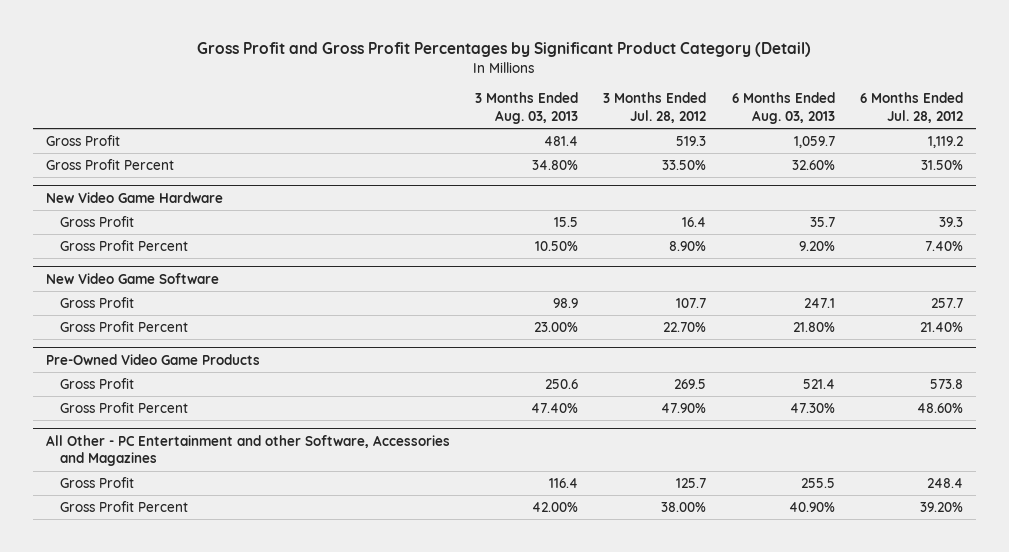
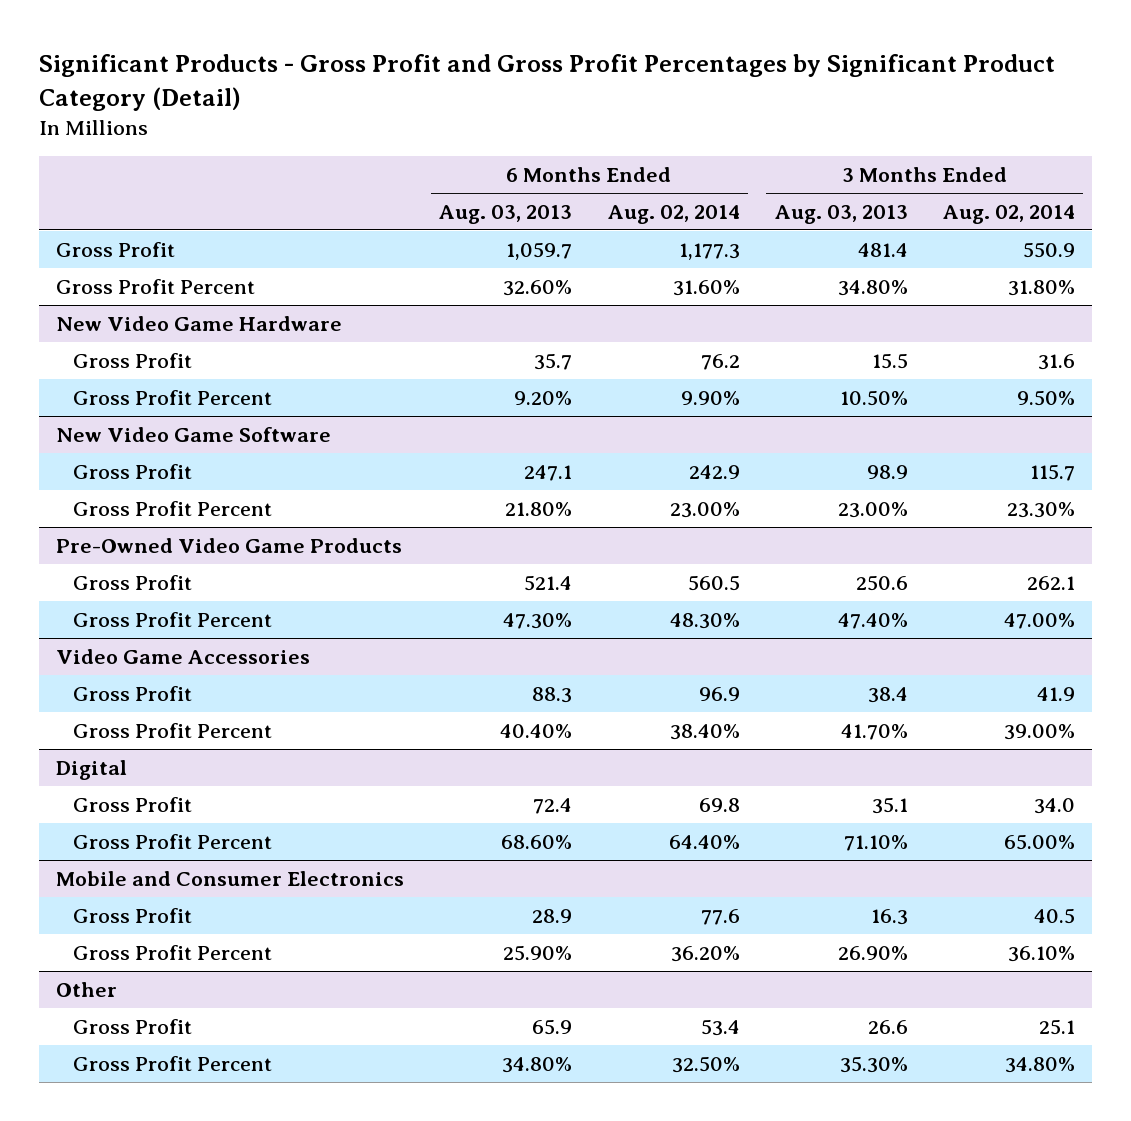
- Gross Profit and Gross Profit Percentages by Significant Product Category (Detail)
+ Significant Products - Gross Profit and Gross Profit Percentages by Significant Product Category (Detail)
- | 3 Months Ended Aug. 03, 2013 | 3 Months Ended Jul. 28, 2012 | 6 Months Ended Aug. 03, 2013 | 6 Months Ended Jul. 28, 2012
+ | 6 Months Ended Aug. 03, 2013 | 6 Months Ended Aug. 02, 2014 | 3 Months Ended Aug. 03, 2013 | 3 Months Ended Aug. 02, 2014
- All Other - PC Entertainment and other Software, Accessories and Magazines
- Gross Profit | 116.4 | 125.7 | 255.5 | 248.4
- Gross Profit Percent | 42.00% | 38.00% | 40.90% | 39.20%
+ Video Game Accessories
+ Gross Profit | 88.3 | 96.9 | 38.4 | 41.9
+ Gross Profit Percent | 40.40% | 38.40% | 41.70% | 39.00%
+ Digital
+ Gross Profit | 72.4 | 69.8 | 35.1 | 34.0
+ Gross Profit Percent | 68.60% | 64.40% | 71.10% | 65.00%
+ Mobile and Consumer Electronics
+ Gross Profit | 28.9 | 77.6 | 16.3 | 40.5
+ Gross Profit Percent | 25.90% | 36.20% | 26.90% | 36.10%
+ Other
+ Gross Profit | 65.9 | 53.4 | 26.6 | 25.1
+ Gross Profit Percent | 34.80% | 32.50% | 35.30% | 34.80%

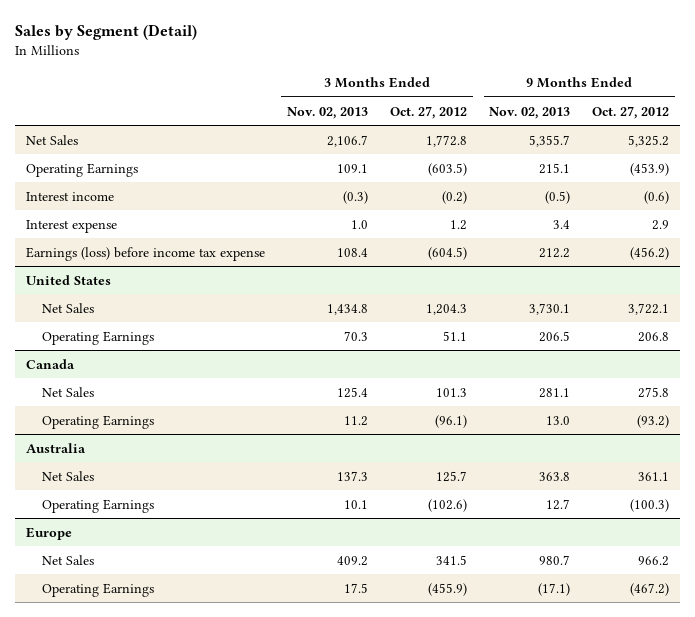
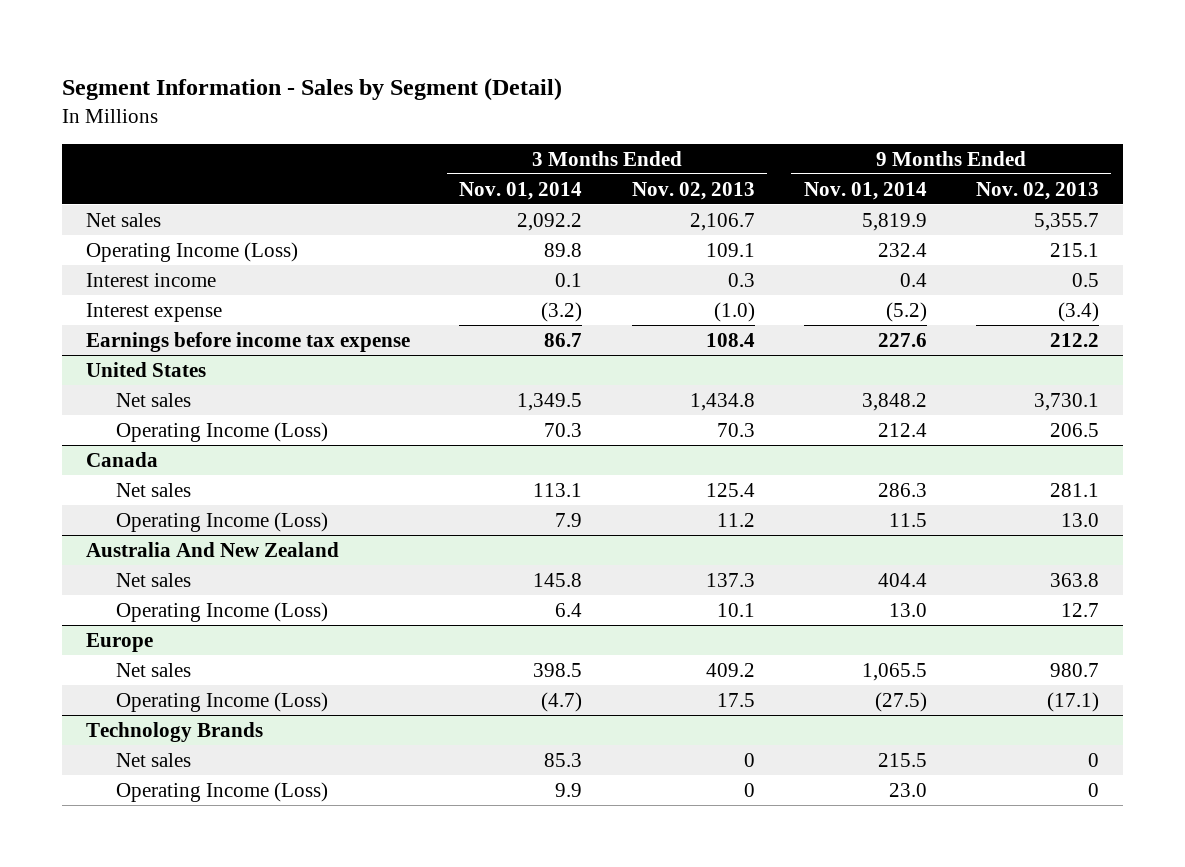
- Sales by Segment (Detail)
+ Segment Information - Sales by Segment (Detail)
- | 3 Months Ended Nov. 02, 2013 | 3 Months Ended Oct. 27, 2012 | 9 Months Ended Nov. 02, 2013 | 9 Months Ended Oct. 27, 2012
+ | 3 Months Ended Nov. 01, 2014 | 3 Months Ended Nov. 02, 2013 | 9 Months Ended Nov. 01, 2014 | 9 Months Ended Nov. 02, 2013
- Net Sales | 2,106.7 | 1,772.8 | 5,355.7 | 5,325.2
- Operating Earnings | 109.1 | (603.5) | 215.1 | (453.9)
- Interest income | (0.3) | (0.2) | (0.5) | (0.6)
- Interest expense | 1.0 | 1.2 | 3.4 | 2.9
- Earnings (loss) before income tax expense | 108.4 | (604.5) | 212.2 | (456.2)
+ Net sales | 2,092.2 | 2,106.7 | 5,819.9 | 5,355.7
+ Operating Income (Loss) | 89.8 | 109.1 | 232.4 | 215.1
+ Interest income | 0.1 | 0.3 | 0.4 | 0.5
+ Interest expense | (3.2) | (1.0) | (5.2) | (3.4)
+ Earnings before income tax expense | 86.7 | 108.4 | 227.6 | 212.2
@ United States
- Net Sales | 1,434.8 | 1,204.3 | 3,730.1 | 3,722.1
- Operating Earnings | 70.3 | 51.1 | 206.5 | 206.8
+ Net sales | 1,349.5 | 1,434.8 | 3,848.2 | 3,730.1
+ Operating Income (Loss) | 70.3 | 70.3 | 212.4 | 206.5
@ Canada
- Net Sales | 125.4 | 101.3 | 281.1 | 275.8
- Operating Earnings | 11.2 | (96.1) | 13.0 | (93.2)
- Australia
- Net Sales | 137.3 | 125.7 | 363.8 | 361.1
- Operating Earnings | 10.1 | (102.6) | 12.7 | (100.3)
@ Canada
+ Net sales | 113.1 | 125.4 | 286.3 | 281.1
+ Operating Income (Loss) | 7.9 | 11.2 | 11.5 | 13.0
+ Australia And New Zealand
+ Net sales | 145.8 | 137.3 | 404.4 | 363.8
+ Operating Income (Loss) | 6.4 | 10.1 | 13.0 | 12.7
@ Europe
- Net Sales | 409.2 | 341.5 | 980.7 | 966.2
- Operating Earnings | 17.5 | (455.9) | (17.1) | (467.2)
+ Net sales | 398.5 | 409.2 | 1,065.5 | 980.7
+ Operating Income (Loss) | (4.7) | 17.5 | (27.5) | (17.1)
+ Technology Brands
+ Net sales | 85.3 | 0 | 215.5 | 0
+ Operating Income (Loss) | 9.9 | 0 | 23.0 | 0

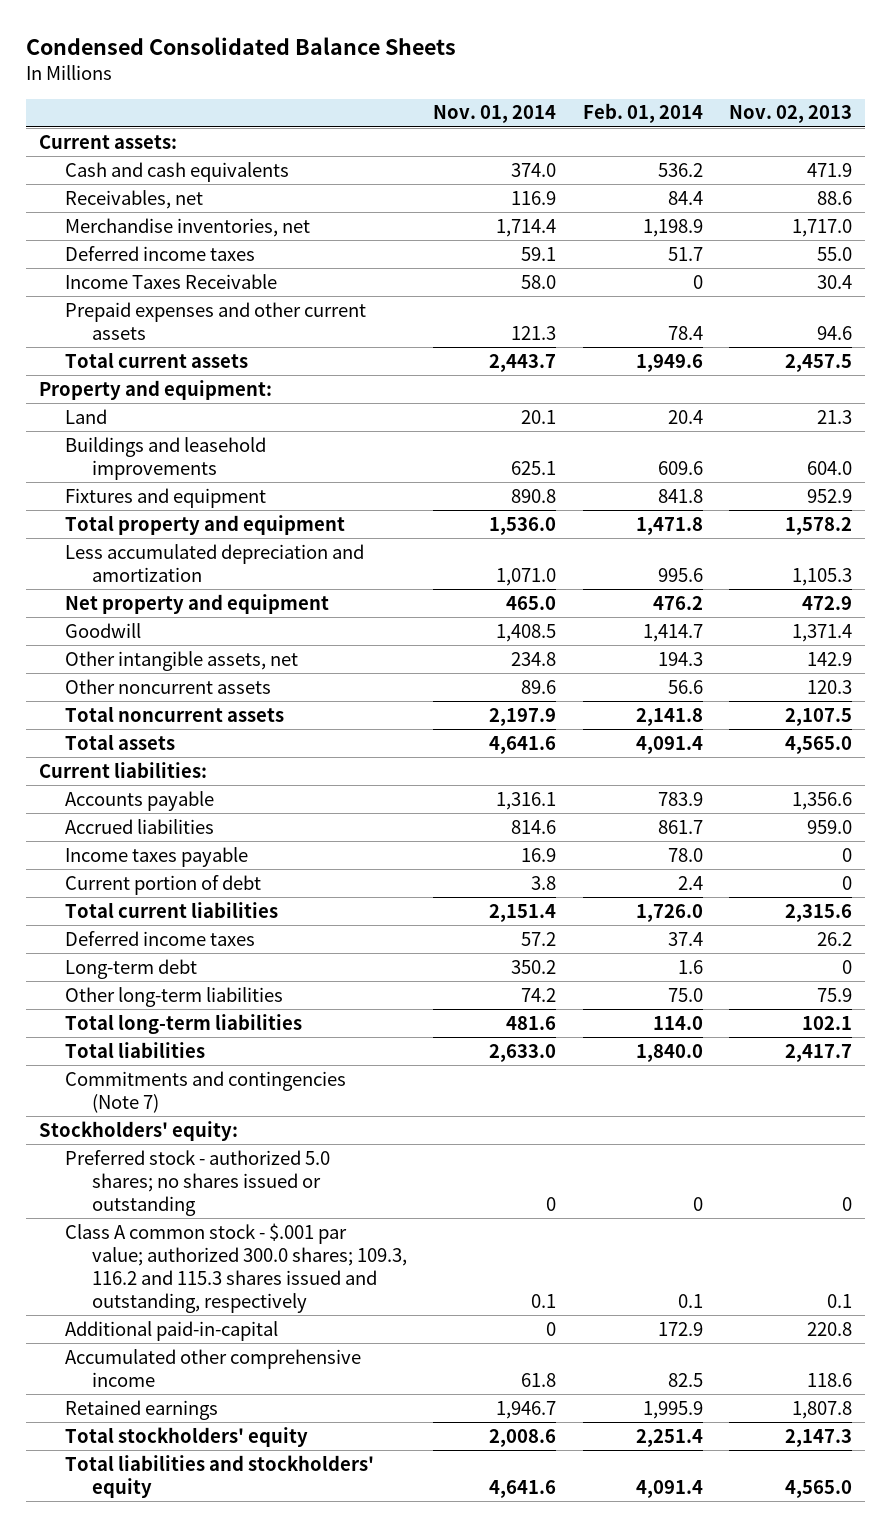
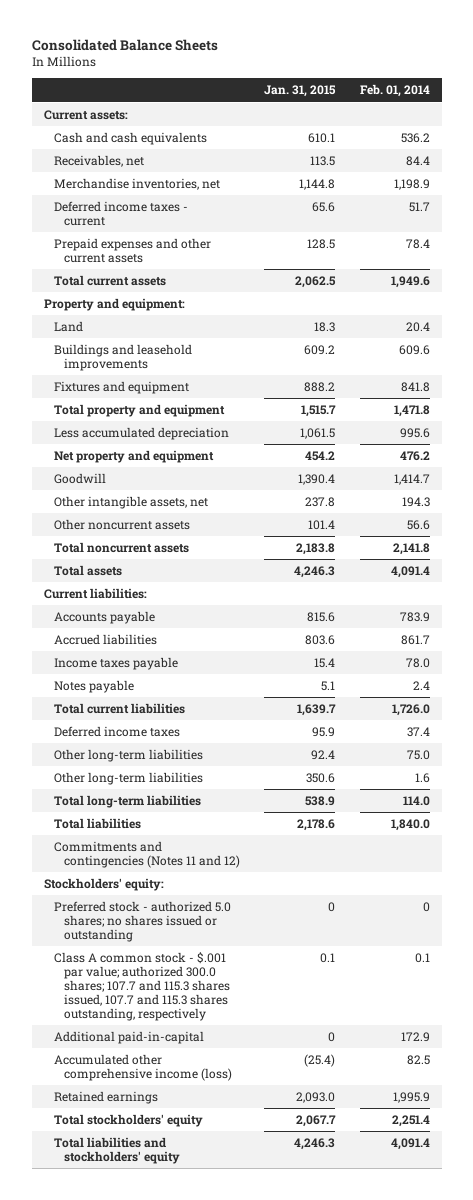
- Condensed Consolidated Balance Sheets
+ Consolidated Balance Sheets
- | Nov. 01, 2014 | Feb. 01, 2014 | Nov. 02, 2013
+ | Jan. 31, 2015 | Feb. 01, 2014
- Deferred income taxes | 59.1 | 51.7 | 55.0
- Income Taxes Receivable | 58.0 | 0 | 30.4
+ Deferred income taxes - current | 65.6 | 51.7
- Less accumulated depreciation and amortization | 1,071.0 | 995.6 | 1,105.3
+ Less accumulated depreciation | 1,061.5 | 995.6
- Current portion of debt | 3.8 | 2.4 | 0
+ Notes payable | 5.1 | 2.4
- Long-term debt | 350.2 | 1.6 | 0
+ Other long-term liabilities | 350.6 | 1.6
- Commitments and contingencies (Note 7)
+ Commitments and contingencies (Notes 11 and 12)
- Class A common stock - $.001 par value; authorized 300.0 shares; 109.3, 116.2 and 115.3 shares issued and outstanding, respectively | 0.1 | 0.1 | 0.1
+ Class A common stock - $.001 par value; authorized 300.0 shares; 107.7 and 115.3 shares issued, 107.7 and 115.3 shares outstanding, respectively | 0.1 | 0.1
- Accumulated other comprehensive income | 61.8 | 82.5 | 118.6
+ Accumulated other comprehensive income (loss) | (25.4) | 82.5

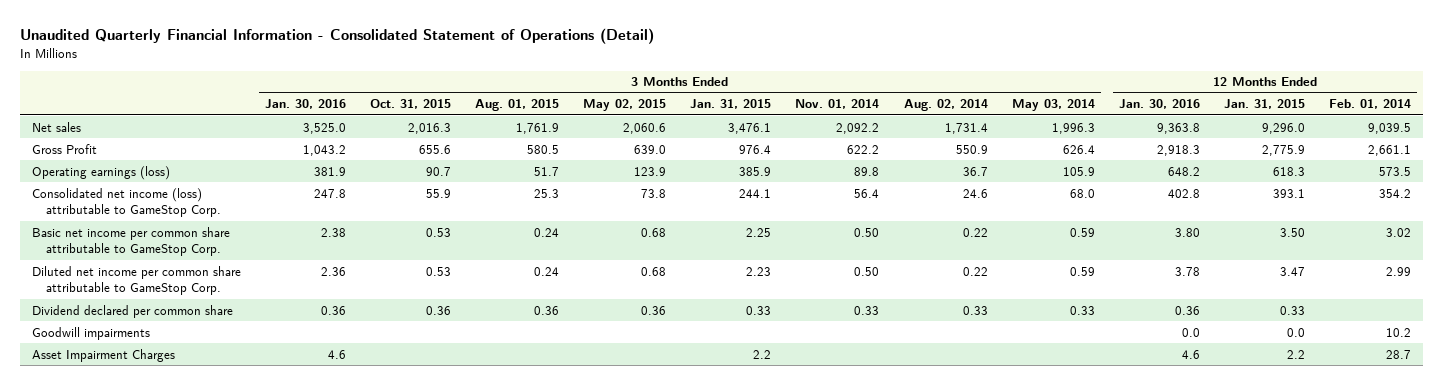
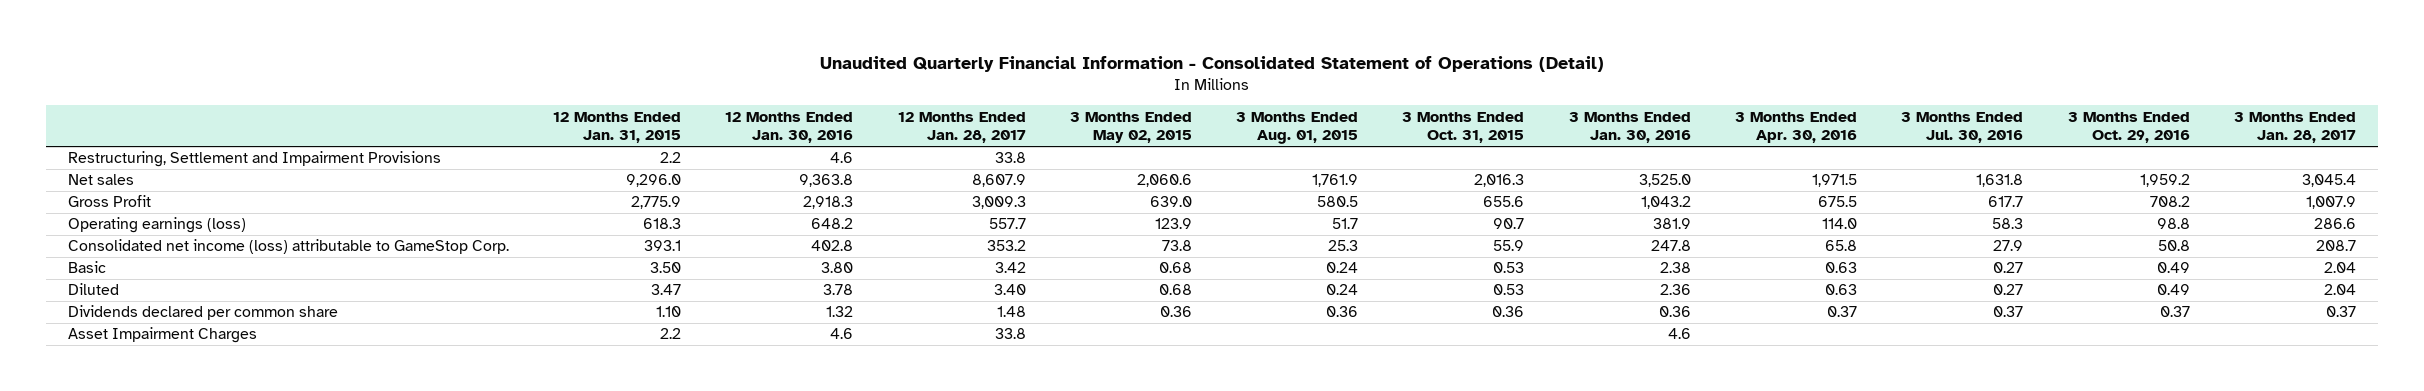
- | 3 Months Ended Jan. 30, 2016 | 3 Months Ended Oct. 31, 2015 | 3 Months Ended Aug. 01, 2015 | 3 Months Ended May 02, 2015 | 3 Months Ended Jan. 31, 2015 | 3 Months Ended Nov. 01, 2014 | 3 Months Ended Aug. 02, 2014 | 3 Months Ended May 03, 2014 | 12 Months Ended Jan. 30, 2016 | 12 Months Ended Jan. 31, 2015 | 12 Months Ended Feb. 01, 2014
+ | 12 Months Ended Jan. 31, 2015 | 12 Months Ended Jan. 30, 2016 | 12 Months Ended Jan. 28, 2017 | 3 Months Ended May 02, 2015 | 3 Months Ended Aug. 01, 2015 | 3 Months Ended Oct. 31, 2015 | 3 Months Ended Jan. 30, 2016 | 3 Months Ended Apr. 30, 2016 | 3 Months Ended Jul. 30, 2016 | 3 Months Ended Oct. 29, 2016 | 3 Months Ended Jan. 28, 2017
+ Restructuring, Settlement and Impairment Provisions | 2.2 | 4.6 | 33.8 | | | | | | | |
- Basic net income per common share attributable to GameStop Corp. | 2.38 | 0.53 | 0.24 | 0.68 | 2.25 | 0.50 | 0.22 | 0.59 | 3.80 | 3.50 | 3.02
- Diluted net income per common share attributable to GameStop Corp. | 2.36 | 0.53 | 0.24 | 0.68 | 2.23 | 0.50 | 0.22 | 0.59 | 3.78 | 3.47 | 2.99
- Dividend declared per common share | 0.36 | 0.36 | 0.36 | 0.36 | 0.33 | 0.33 | 0.33 | 0.33 | 0.36 | 0.33 |
- Goodwill impairments | | | | | | | | | 0.0 | 0.0 | 10.2
+ Basic | 3.50 | 3.80 | 3.42 | 0.68 | 0.24 | 0.53 | 2.38 | 0.63 | 0.27 | 0.49 | 2.04
+ Diluted | 3.47 | 3.78 | 3.40 | 0.68 | 0.24 | 0.53 | 2.36 | 0.63 | 0.27 | 0.49 | 2.04
+ Dividends declared per common share | 1.10 | 1.32 | 1.48 | 0.36 | 0.36 | 0.36 | 0.36 | 0.37 | 0.37 | 0.37 | 0.37

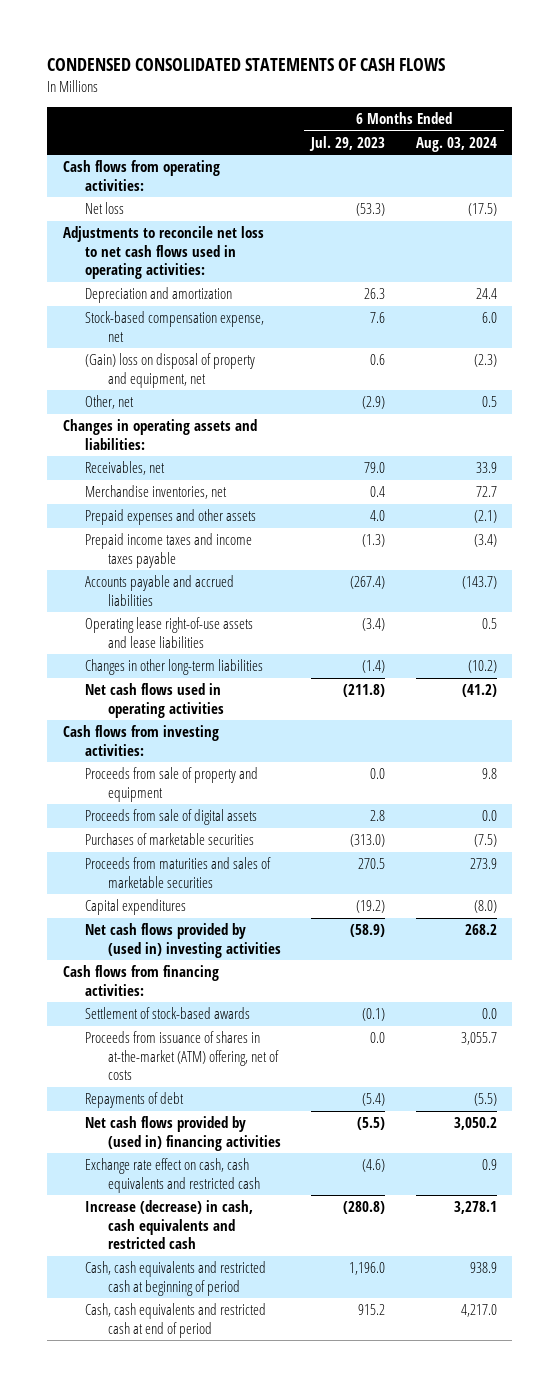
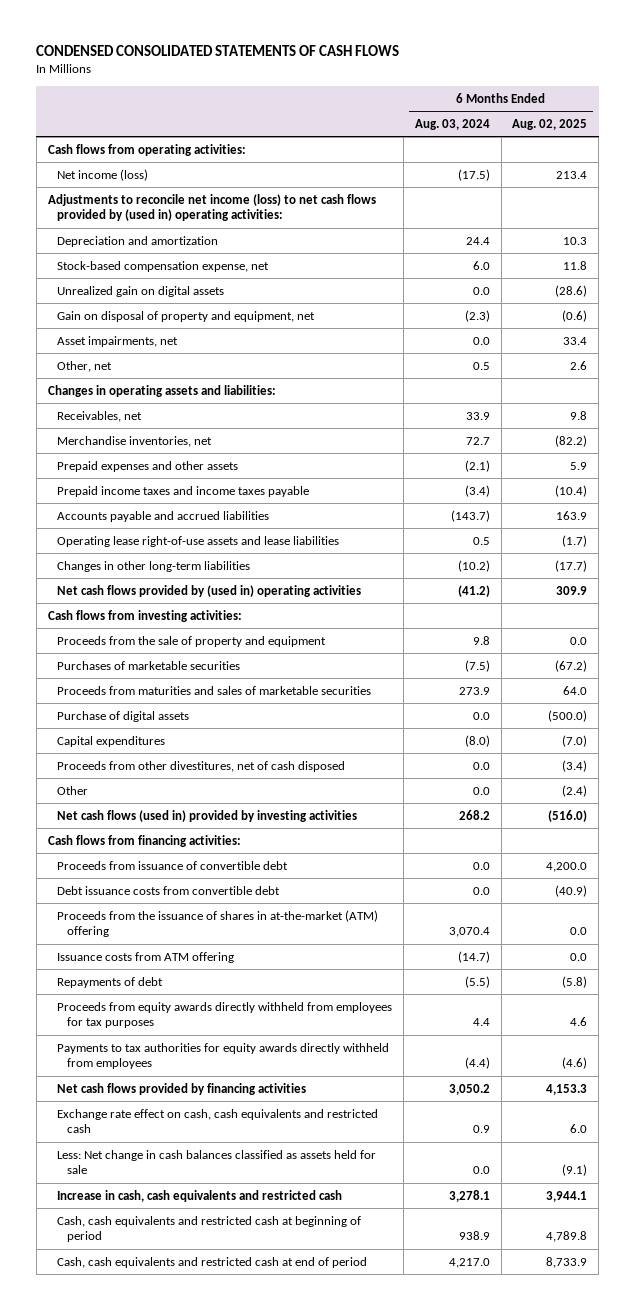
- | 6 Months Ended Jul. 29, 2023 | 6 Months Ended Aug. 03, 2024
+ | 6 Months Ended Aug. 03, 2024 | 6 Months Ended Aug. 02, 2025
- Net loss | (53.3) | (17.5)
- Adjustments to reconcile net loss to net cash flows used in operating activities:
+ Net income (loss) | (17.5) | 213.4
+ Adjustments to reconcile net income (loss) to net cash flows provided by (used in) operating activities:
- (Gain) loss on disposal of property and equipment, net | 0.6 | (2.3)
+ Unrealized gain on digital assets | 0.0 | (28.6)
+ Gain on disposal of property and equipment, net | (2.3) | (0.6)
+ Asset impairments, net | 0.0 | 33.4
- Net cash flows used in operating activities | (211.8) | (41.2)
+ Net cash flows provided by (used in) operating activities | (41.2) | 309.9
- Proceeds from sale of property and equipment | 0.0 | 9.8
- Proceeds from sale of digital assets | 2.8 | 0.0
+ Proceeds from the sale of property and equipment | 9.8 | 0.0
+ Purchase of digital assets | 0.0 | (500.0)
- Net cash flows provided by (used in) investing activities | (58.9) | 268.2
+ Proceeds from other divestitures, net of cash disposed | 0.0 | (3.4)
+ Other | 0.0 | (2.4)
+ Net cash flows (used in) provided by investing activities | 268.2 | (516.0)
- Settlement of stock-based awards | (0.1) | 0.0
- Proceeds from issuance of shares in at-the-market (ATM) offering, net of costs | 0.0 | 3,055.7
+ Proceeds from issuance of convertible debt | 0.0 | 4,200.0
+ Debt issuance costs from convertible debt | 0.0 | (40.9)
+ Proceeds from the issuance of shares in at-the-market (ATM) offering | 3,070.4 | 0.0
+ Issuance costs from ATM offering | (14.7) | 0.0
- Net cash flows provided by (used in) financing activities | (5.5) | 3,050.2
+ Proceeds from equity awards directly withheld from employees for tax purposes | 4.4 | 4.6
+ Payments to tax authorities for equity awards directly withheld from employees | (4.4) | (4.6)
+ Net cash flows provided by financing activities | 3,050.2 | 4,153.3
- Increase (decrease) in cash, cash equivalents and restricted cash | (280.8) | 3,278.1
+ Less: Net change in cash balances classified as assets held for sale | 0.0 | (9.1)
+ Increase in cash, cash equivalents and restricted cash | 3,278.1 | 3,944.1

